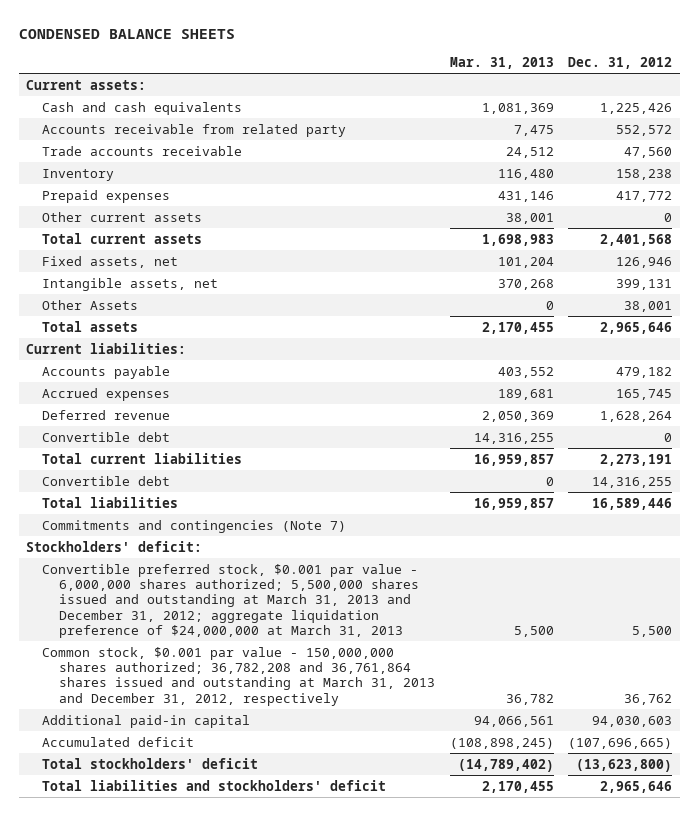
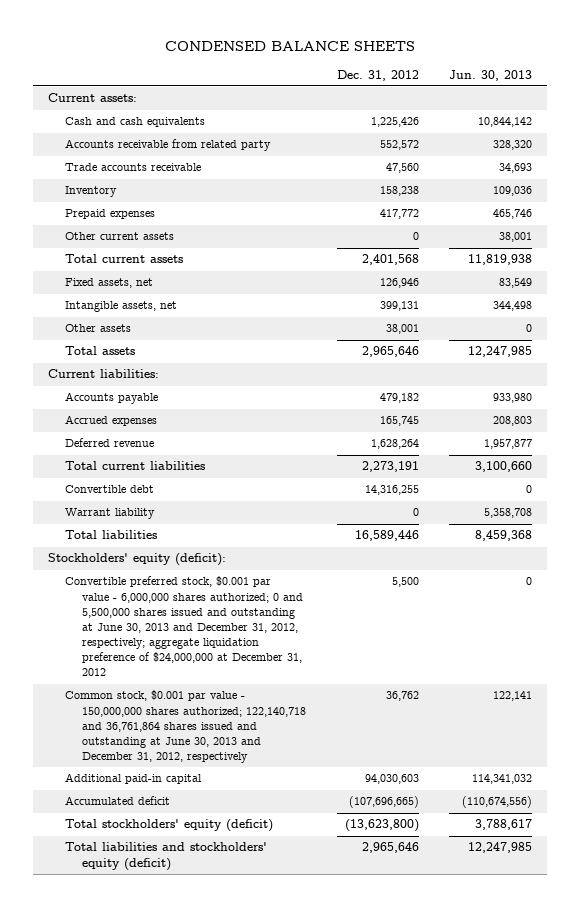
- | Mar. 31, 2013 | Dec. 31, 2012
+ | Dec. 31, 2012 | Jun. 30, 2013
- Other Assets | 0 | 38,001
+ Other assets | 38,001 | 0
- Convertible debt | 14,316,255 | 0
+ Warrant liability | 0 | 5,358,708
- Commitments and contingencies (Note 7)
- Stockholders' deficit:
- Convertible preferred stock, $0.001 par value - 6,000,000 shares authorized; 5,500,000 shares issued and outstanding at March 31, 2013 and December 31, 2012; aggregate liquidation preference of $24,000,000 at March 31, 2013 | 5,500 | 5,500
- Common stock, $0.001 par value - 150,000,000 shares authorized; 36,782,208 and 36,761,864 shares issued and outstanding at March 31, 2013 and December 31, 2012, respectively | 36,782 | 36,762
+ Stockholders' equity (deficit):
+ Convertible preferred stock, $0.001 par value - 6,000,000 shares authorized; 0 and 5,500,000 shares issued and outstanding at June 30, 2013 and December 31, 2012, respectively; aggregate liquidation preference of $24,000,000 at December 31, 2012 | 5,500 | 0
+ Common stock, $0.001 par value - 150,000,000 shares authorized; 122,140,718 and 36,761,864 shares issued and outstanding at June 30, 2013 and December 31, 2012, respectively | 36,762 | 122,141
- Total stockholders' deficit | (14,789,402) | (13,623,800)
- Total liabilities and stockholders' deficit | 2,170,455 | 2,965,646
+ Total stockholders' equity (deficit) | (13,623,800) | 3,788,617
+ Total liabilities and stockholders' equity (deficit) | 2,965,646 | 12,247,985

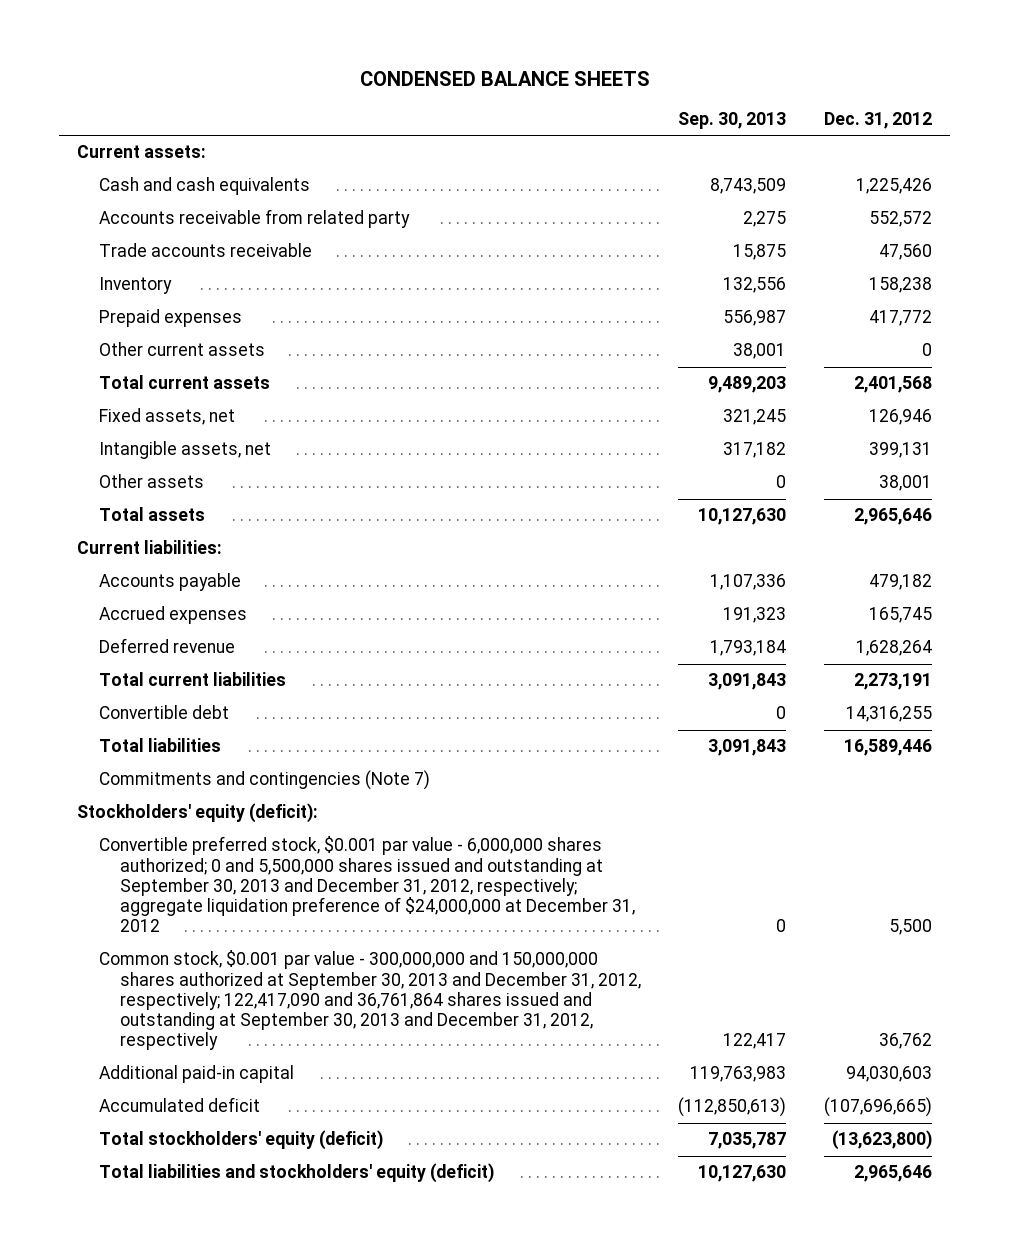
- | Dec. 31, 2012 | Jun. 30, 2013
+ | Sep. 30, 2013 | Dec. 31, 2012
- Warrant liability | 0 | 5,358,708
+ Commitments and contingencies (Note 7)
- Convertible preferred stock, $0.001 par value - 6,000,000 shares authorized; 0 and 5,500,000 shares issued and outstanding at June 30, 2013 and December 31, 2012, respectively; aggregate liquidation preference of $24,000,000 at December 31, 2012 | 5,500 | 0
- Common stock, $0.001 par value - 150,000,000 shares authorized; 122,140,718 and 36,761,864 shares issued and outstanding at June 30, 2013 and December 31, 2012, respectively | 36,762 | 122,141
+ Convertible preferred stock, $0.001 par value - 6,000,000 shares authorized; 0 and 5,500,000 shares issued and outstanding at September 30, 2013 and December 31, 2012, respectively; aggregate liquidation preference of $24,000,000 at December 31, 2012 | 0 | 5,500
+ Common stock, $0.001 par value - 300,000,000 and 150,000,000 shares authorized at September 30, 2013 and December 31, 2012, respectively; 122,417,090 and 36,761,864 shares issued and outstanding at September 30, 2013 and December 31, 2012, respectively | 122,417 | 36,762

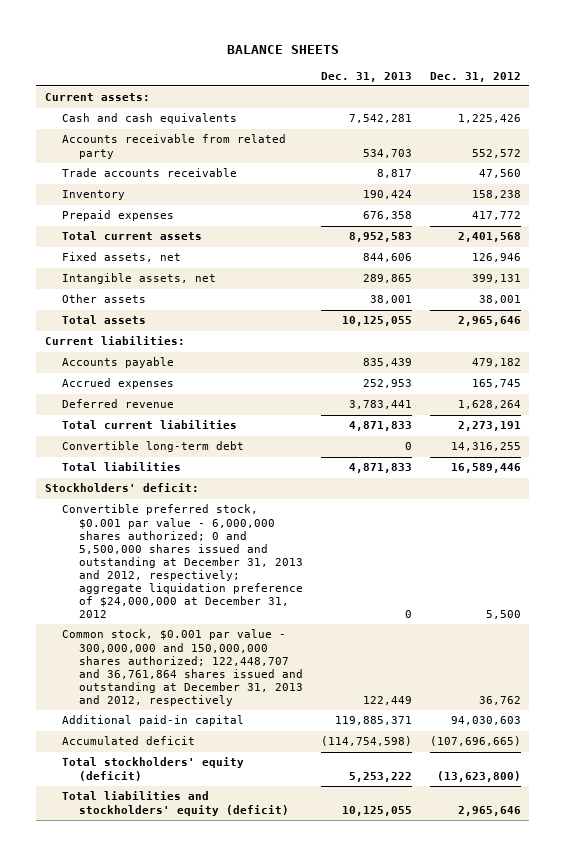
- CONDENSED BALANCE SHEETS
+ BALANCE SHEETS
- | Sep. 30, 2013 | Dec. 31, 2012
+ | Dec. 31, 2013 | Dec. 31, 2012
- Other current assets | 38,001 | 0
- Convertible debt | 0 | 14,316,255
+ Convertible long-term debt | 0 | 14,316,255
- Commitments and contingencies (Note 7)
- Stockholders' equity (deficit):
- Convertible preferred stock, $0.001 par value - 6,000,000 shares authorized; 0 and 5,500,000 shares issued and outstanding at September 30, 2013 and December 31, 2012, respectively; aggregate liquidation preference of $24,000,000 at December 31, 2012 | 0 | 5,500
- Common stock, $0.001 par value - 300,000,000 and 150,000,000 shares authorized at September 30, 2013 and December 31, 2012, respectively; 122,417,090 and 36,761,864 shares issued and outstanding at September 30, 2013 and December 31, 2012, respectively | 122,417 | 36,762
+ Stockholders' deficit:
+ Convertible preferred stock, $0.001 par value - 6,000,000 shares authorized; 0 and 5,500,000 shares issued and outstanding at December 31, 2013 and 2012, respectively; aggregate liquidation preference of $24,000,000 at December 31, 2012 | 0 | 5,500
+ Common stock, $0.001 par value - 300,000,000 and 150,000,000 shares authorized; 122,448,707 and 36,761,864 shares issued and outstanding at December 31, 2013 and 2012, respectively | 122,449 | 36,762

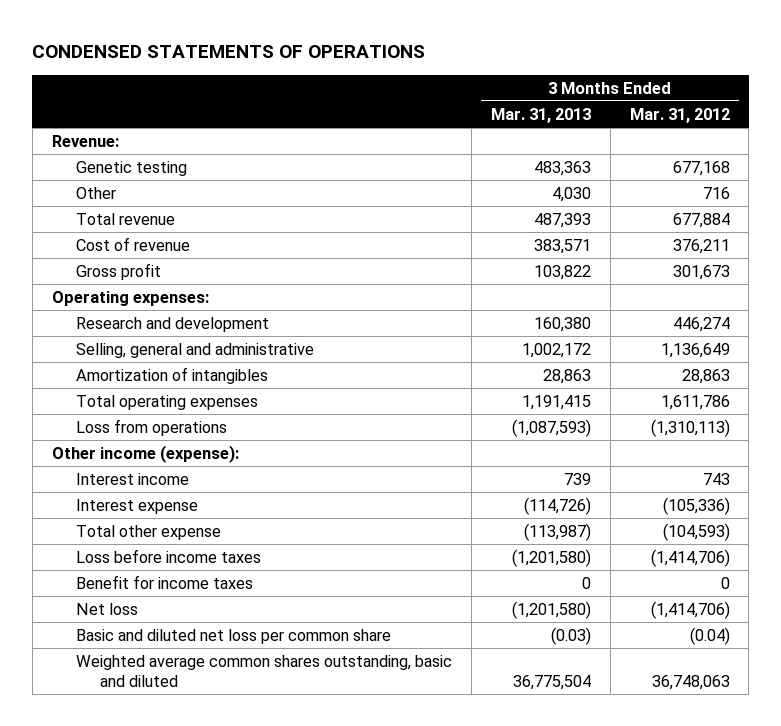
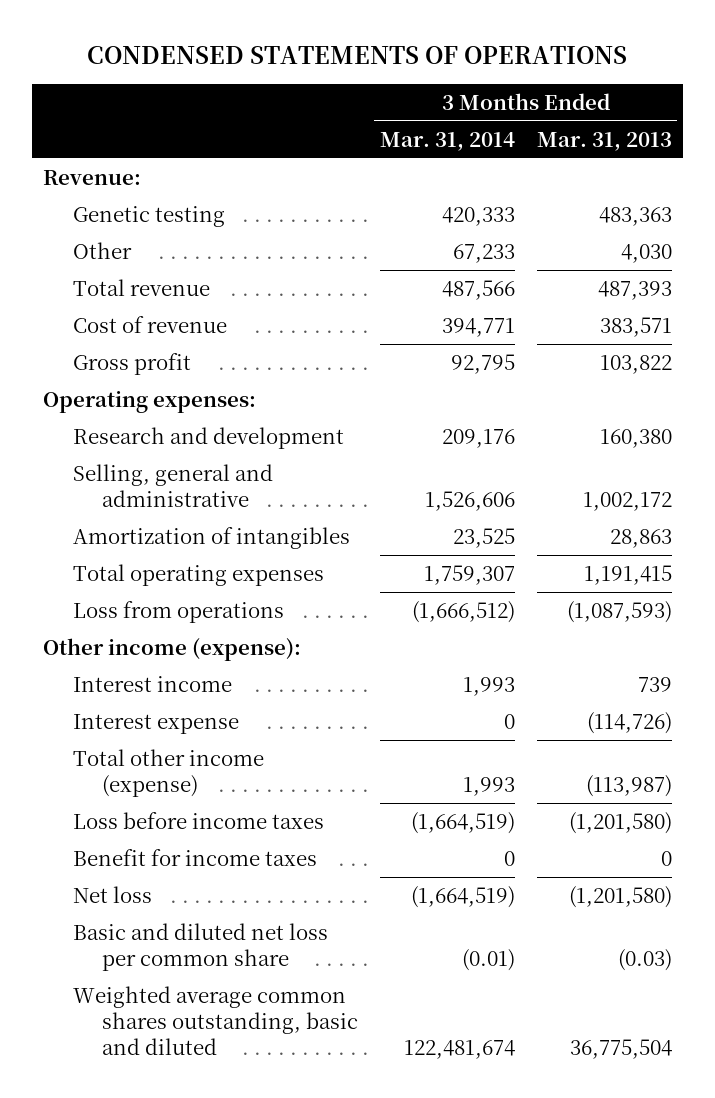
- | 3 Months Ended Mar. 31, 2013 | 3 Months Ended Mar. 31, 2012
+ | 3 Months Ended Mar. 31, 2014 | 3 Months Ended Mar. 31, 2013
- Total other expense | (113,987) | (104,593)
+ Total other income (expense) | 1,993 | (113,987)

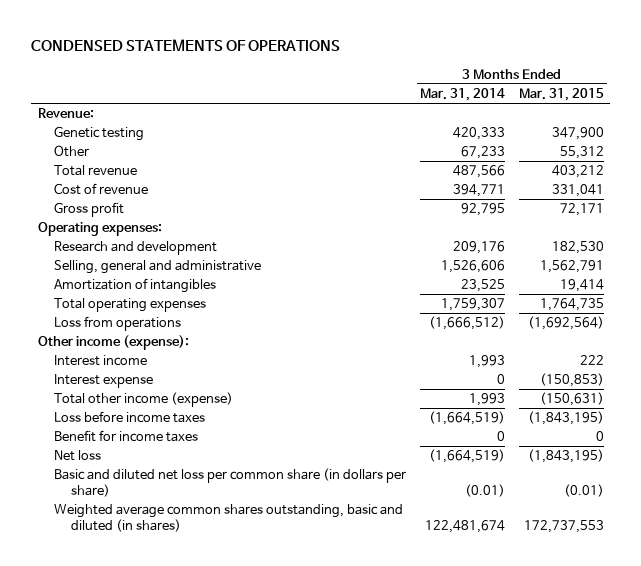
- | 3 Months Ended Mar. 31, 2014 | 3 Months Ended Mar. 31, 2013
+ | 3 Months Ended Mar. 31, 2014 | 3 Months Ended Mar. 31, 2015
- Basic and diluted net loss per common share | (0.01) | (0.03)
- Weighted average common shares outstanding, basic and diluted | 122,481,674 | 36,775,504
+ Basic and diluted net loss per common share (in dollars per share) | (0.01) | (0.01)
+ Weighted average common shares outstanding, basic and diluted (in shares) | 122,481,674 | 172,737,553

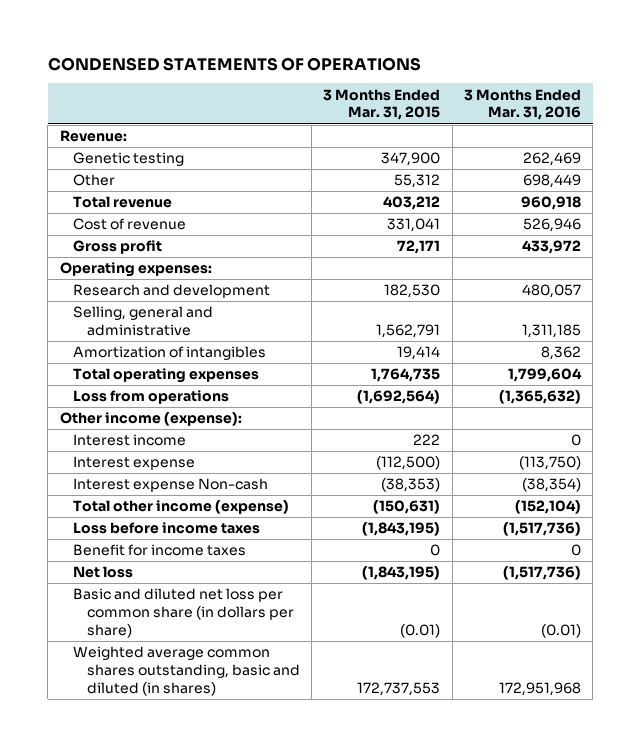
- | 3 Months Ended Mar. 31, 2014 | 3 Months Ended Mar. 31, 2015
+ | 3 Months Ended Mar. 31, 2015 | 3 Months Ended Mar. 31, 2016
- Interest expense | 0 | (150,853)
+ Interest expense | (112,500) | (113,750)
+ Interest expense Non-cash | (38,353) | (38,354)

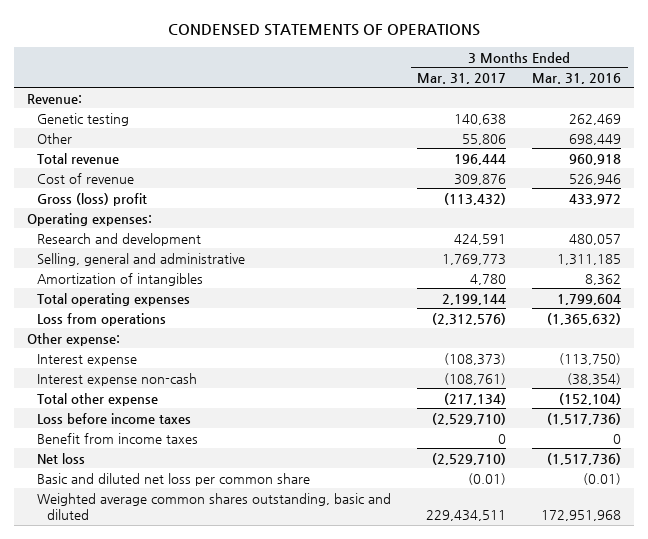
- | 3 Months Ended Mar. 31, 2015 | 3 Months Ended Mar. 31, 2016
+ | 3 Months Ended Mar. 31, 2017 | 3 Months Ended Mar. 31, 2016
- Gross profit | 72,171 | 433,972
+ Gross (loss) profit | (113,432) | 433,972
- Other income (expense):
- Interest income | 222 | 0
+ Other expense:
- Interest expense Non-cash | (38,353) | (38,354)
- Total other income (expense) | (150,631) | (152,104)
+ Interest expense non-cash | (108,761) | (38,354)
+ Total other expense | (217,134) | (152,104)
- Benefit for income taxes | 0 | 0
+ Benefit from income taxes | 0 | 0
- Basic and diluted net loss per common share (in dollars per share) | (0.01) | (0.01)
- Weighted average common shares outstanding, basic and diluted (in shares) | 172,737,553 | 172,951,968
+ Basic and diluted net loss per common share | (0.01) | (0.01)
+ Weighted average common shares outstanding, basic and diluted | 229,434,511 | 172,951,968

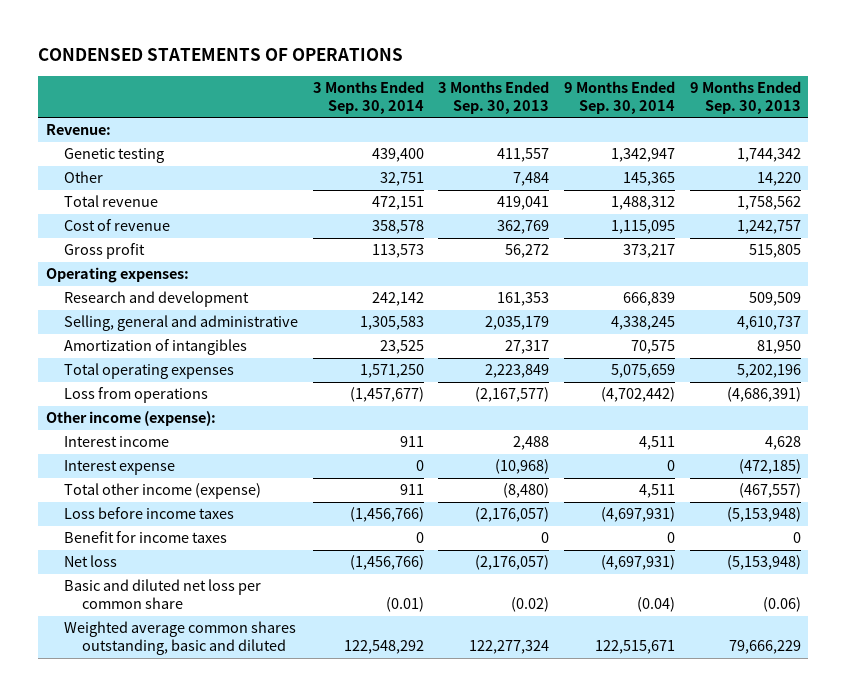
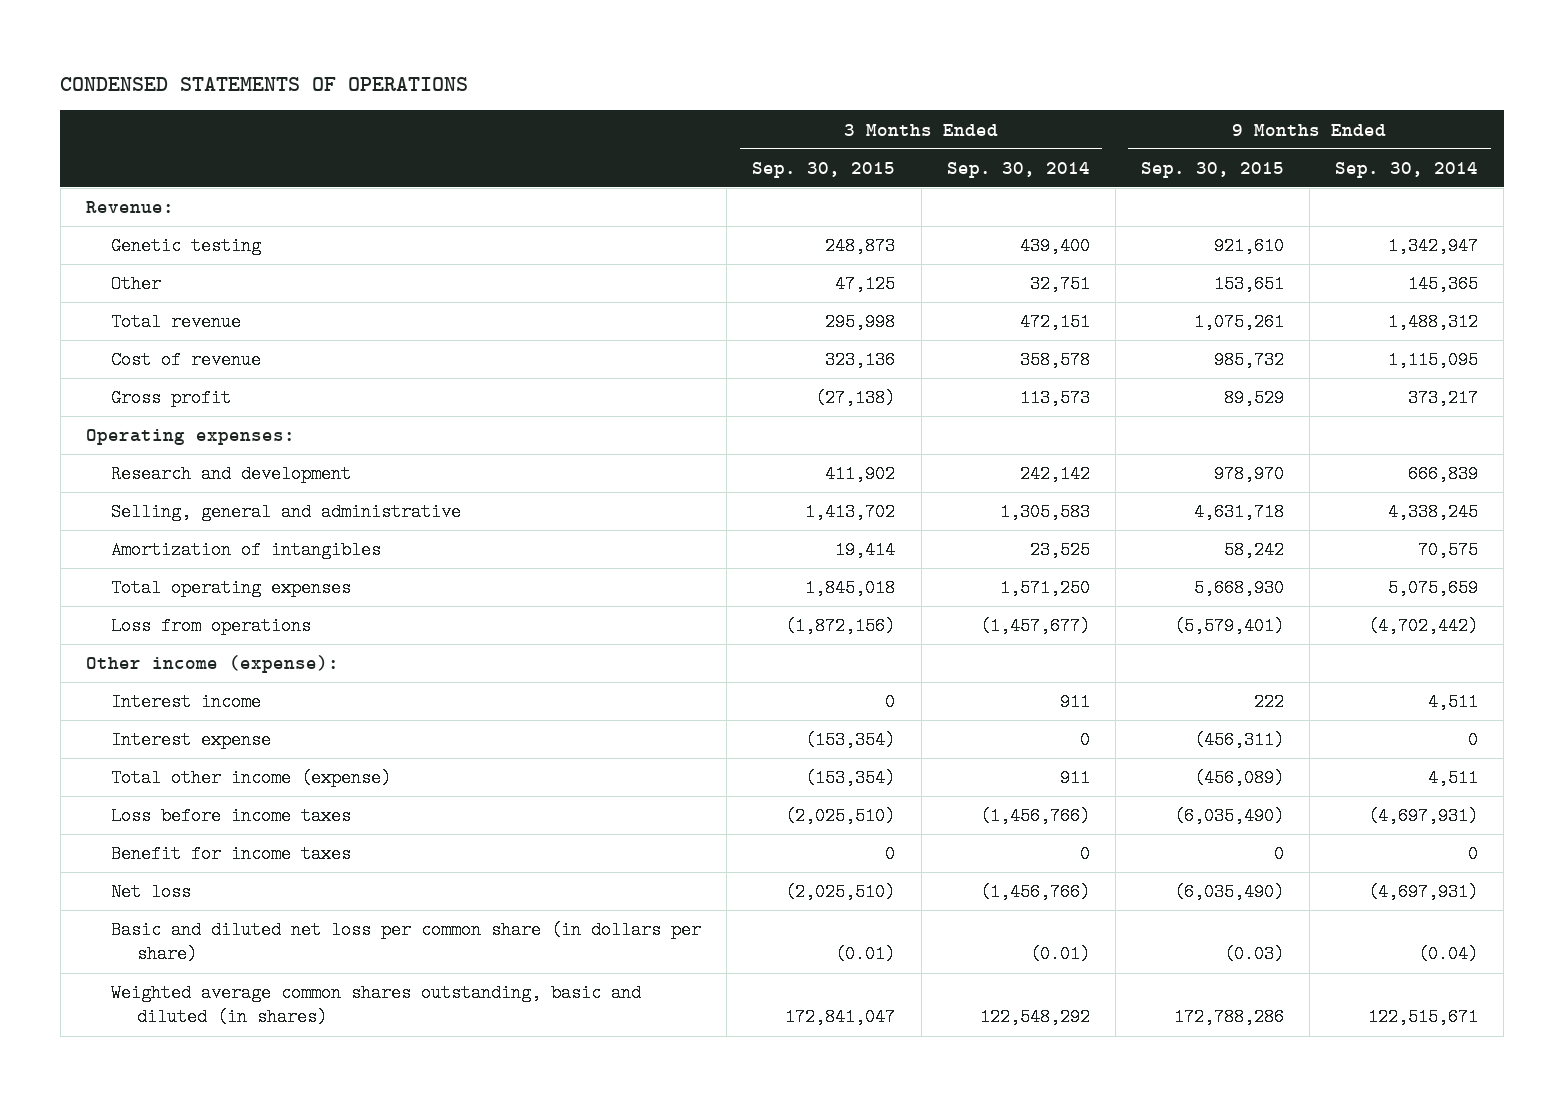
- | 3 Months Ended Sep. 30, 2014 | 3 Months Ended Sep. 30, 2013 | 9 Months Ended Sep. 30, 2014 | 9 Months Ended Sep. 30, 2013
+ | 3 Months Ended Sep. 30, 2015 | 3 Months Ended Sep. 30, 2014 | 9 Months Ended Sep. 30, 2015 | 9 Months Ended Sep. 30, 2014
- Basic and diluted net loss per common share | (0.01) | (0.02) | (0.04) | (0.06)
- Weighted average common shares outstanding, basic and diluted | 122,548,292 | 122,277,324 | 122,515,671 | 79,666,229
+ Basic and diluted net loss per common share (in dollars per share) | (0.01) | (0.01) | (0.03) | (0.04)
+ Weighted average common shares outstanding, basic and diluted (in shares) | 172,841,047 | 122,548,292 | 172,788,286 | 122,515,671

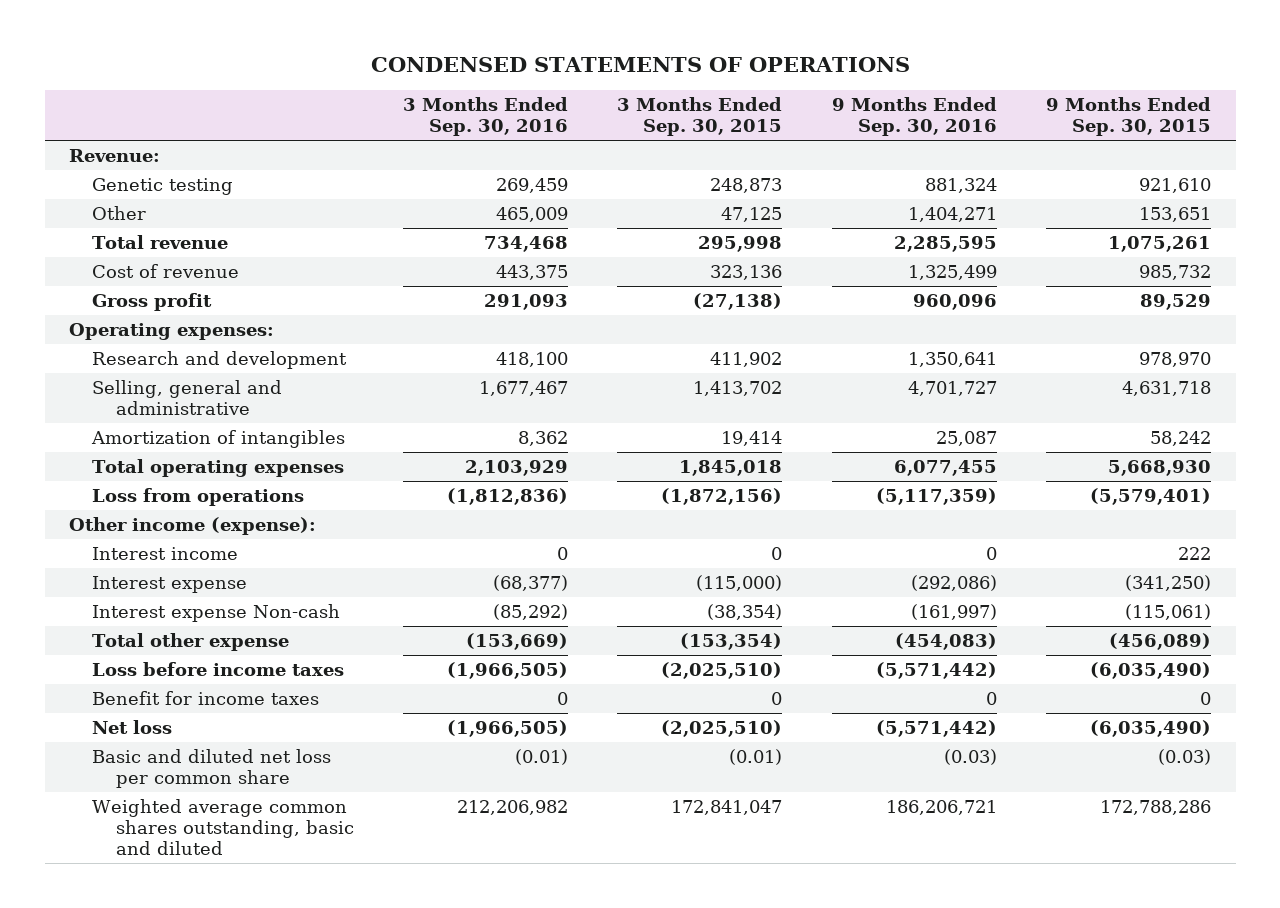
- | 3 Months Ended Sep. 30, 2015 | 3 Months Ended Sep. 30, 2014 | 9 Months Ended Sep. 30, 2015 | 9 Months Ended Sep. 30, 2014
+ | 3 Months Ended Sep. 30, 2016 | 3 Months Ended Sep. 30, 2015 | 9 Months Ended Sep. 30, 2016 | 9 Months Ended Sep. 30, 2015
- Interest expense | (153,354) | 0 | (456,311) | 0
- Total other income (expense) | (153,354) | 911 | (456,089) | 4,511
+ Interest expense | (68,377) | (115,000) | (292,086) | (341,250)
+ Interest expense Non-cash | (85,292) | (38,354) | (161,997) | (115,061)
+ Total other expense | (153,669) | (153,354) | (454,083) | (456,089)
- Basic and diluted net loss per common share (in dollars per share) | (0.01) | (0.01) | (0.03) | (0.04)
- Weighted average common shares outstanding, basic and diluted (in shares) | 172,841,047 | 122,548,292 | 172,788,286 | 122,515,671
+ Basic and diluted net loss per common share | (0.01) | (0.01) | (0.03) | (0.03)
+ Weighted average common shares outstanding, basic and diluted | 212,206,982 | 172,841,047 | 186,206,721 | 172,788,286

